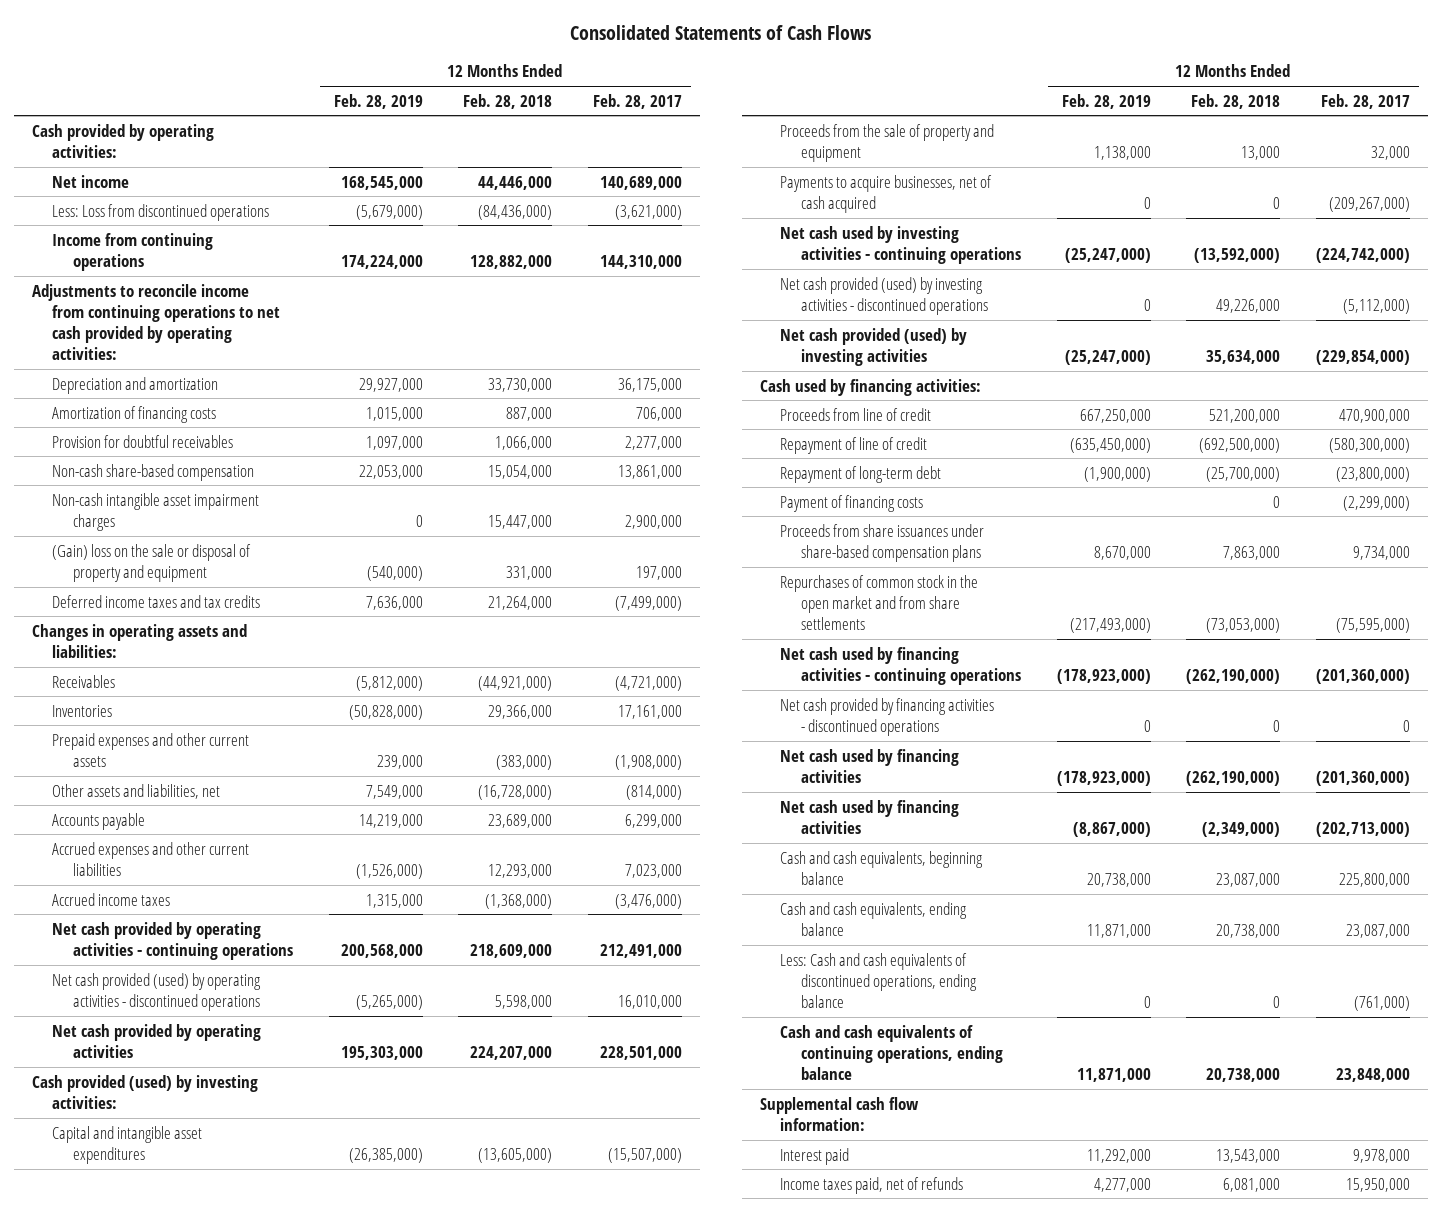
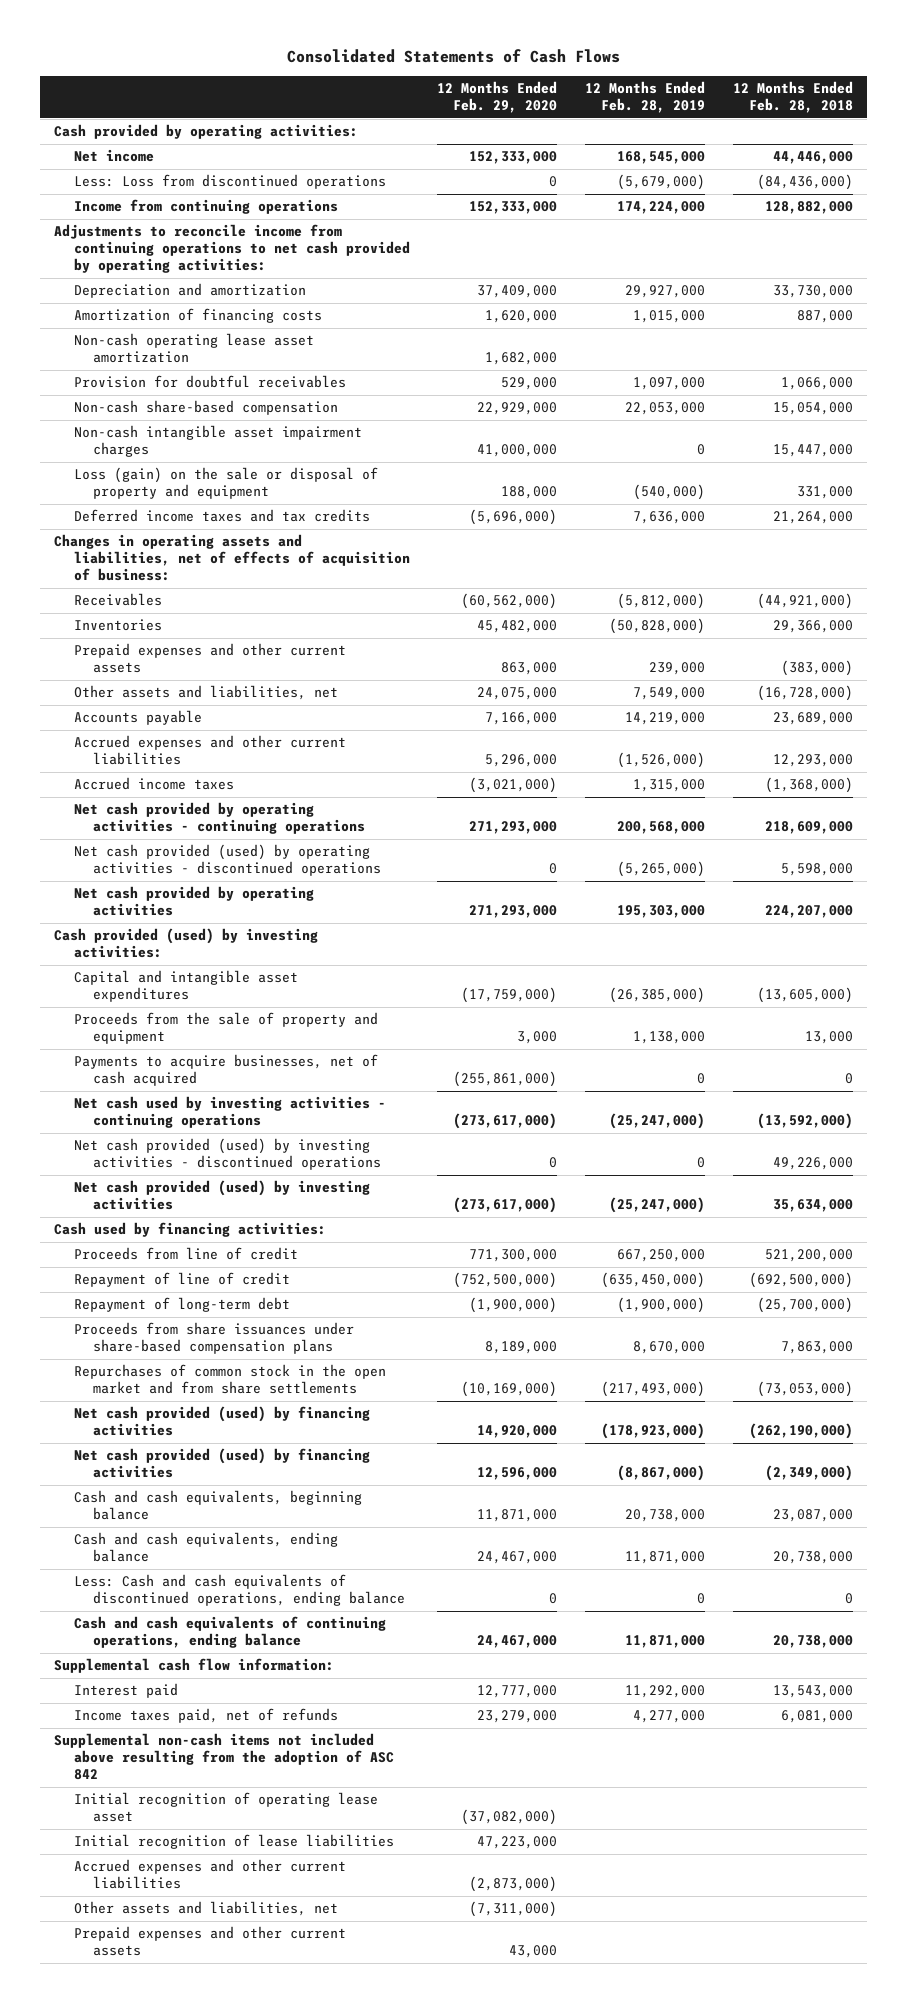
- | 12 Months Ended Feb. 28, 2019 | 12 Months Ended Feb. 28, 2018 | 12 Months Ended Feb. 28, 2017
+ | 12 Months Ended Feb. 29, 2020 | 12 Months Ended Feb. 28, 2019 | 12 Months Ended Feb. 28, 2018
+ Non-cash operating lease asset amortization | 1,682,000 | |
- (Gain) loss on the sale or disposal of property and equipment | (540,000) | 331,000 | 197,000
+ Loss (gain) on the sale or disposal of property and equipment | 188,000 | (540,000) | 331,000
- Changes in operating assets and liabilities:
+ Changes in operating assets and liabilities, net of effects of acquisition of business:
- Payment of financing costs | | 0 | (2,299,000)
- Net cash used by financing activities - continuing operations | (178,923,000) | (262,190,000) | (201,360,000)
- Net cash provided by financing activities - discontinued operations | 0 | 0 | 0
- Net cash used by financing activities | (178,923,000) | (262,190,000) | (201,360,000)
- Net cash used by financing activities | (8,867,000) | (2,349,000) | (202,713,000)
+ Net cash provided (used) by financing activities | 14,920,000 | (178,923,000) | (262,190,000)
+ Net cash provided (used) by financing activities | 12,596,000 | (8,867,000) | (2,349,000)
+ Supplemental non-cash items not included above resulting from the adoption of ASC 842
+ Initial recognition of operating lease asset | (37,082,000) | |
+ Initial recognition of lease liabilities | 47,223,000 | |
+ Accrued expenses and other current liabilities | (2,873,000) | |
+ Other assets and liabilities, net | (7,311,000) | |
+ Prepaid expenses and other current assets | 43,000 | |

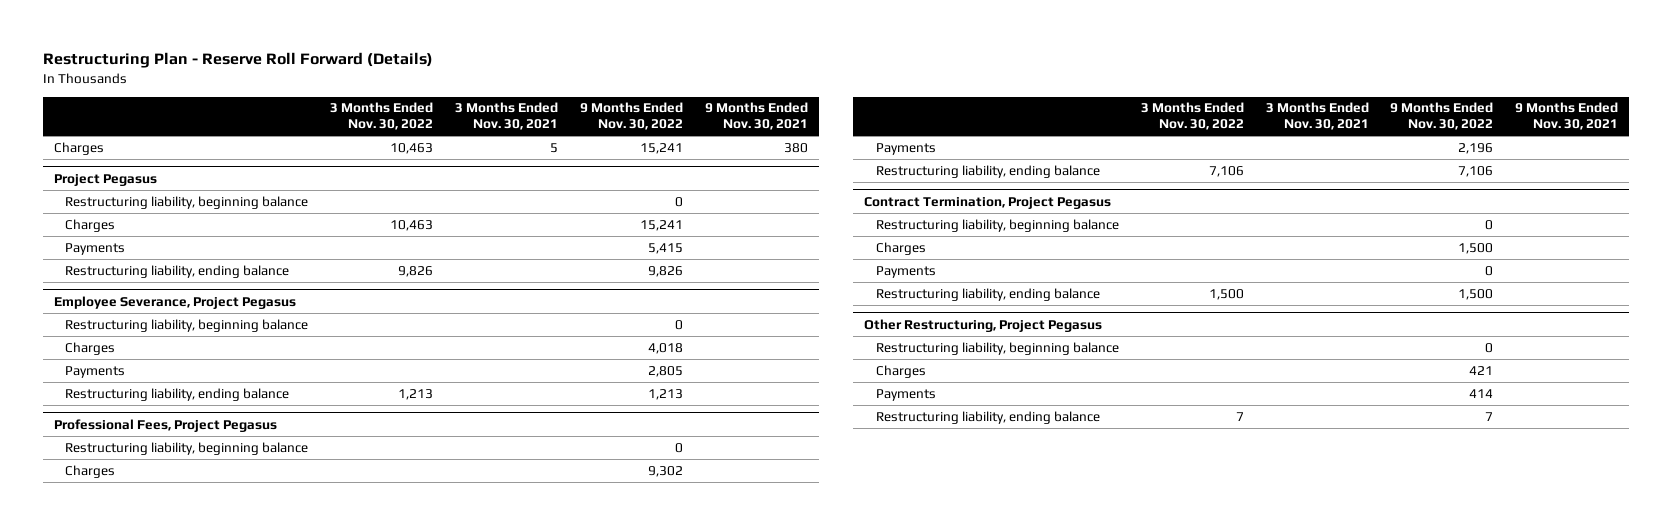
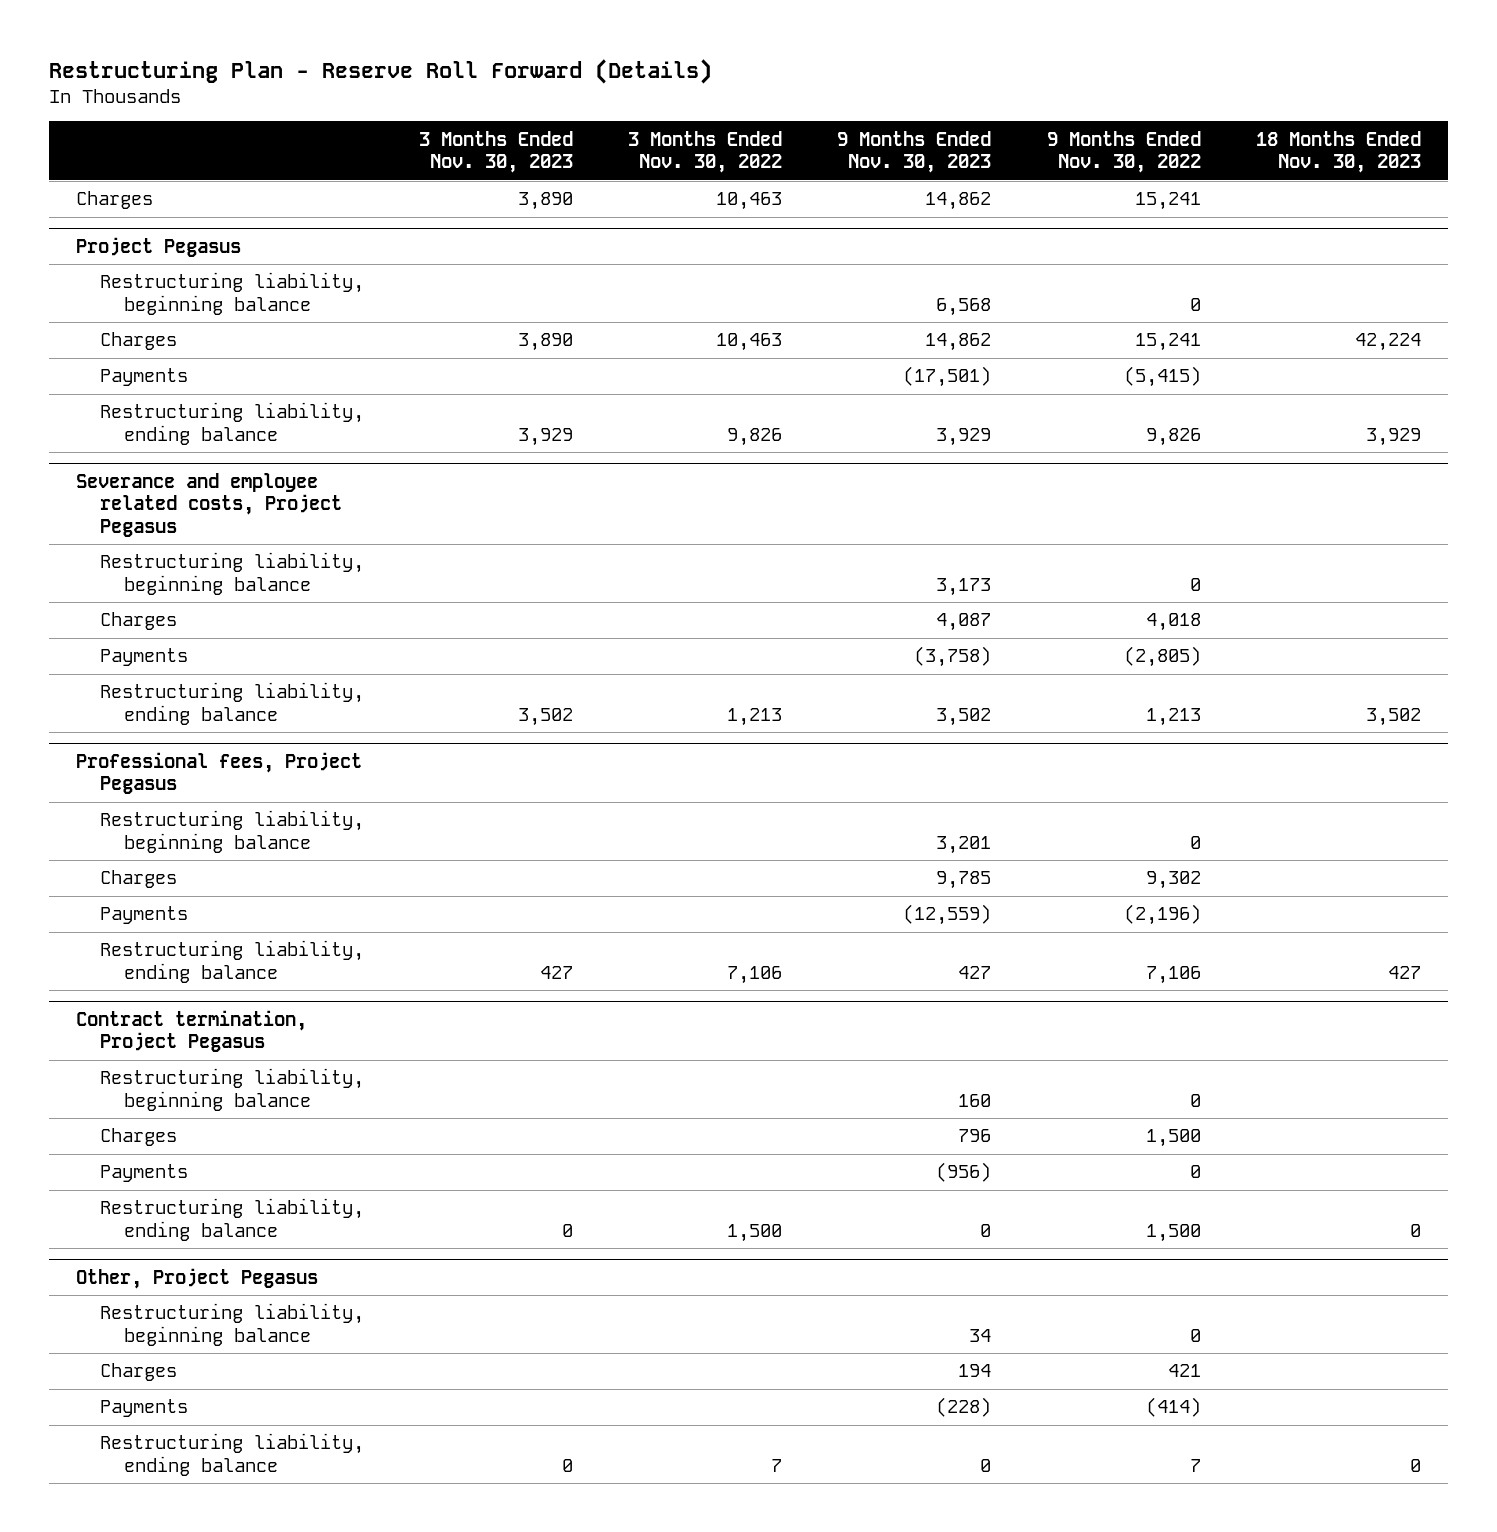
- | 3 Months Ended Nov. 30, 2022 | 3 Months Ended Nov. 30, 2021 | 9 Months Ended Nov. 30, 2022 | 9 Months Ended Nov. 30, 2021
+ | 3 Months Ended Nov. 30, 2023 | 3 Months Ended Nov. 30, 2022 | 9 Months Ended Nov. 30, 2023 | 9 Months Ended Nov. 30, 2022 | 18 Months Ended Nov. 30, 2023
@ Project Pegasus
- Payments | | | 5,415 |
+ Payments | | | (17,501) | (5,415) |
- Employee Severance, Project Pegasus
+ Severance and employee related costs, Project Pegasus
- Payments | | | 2,805 |
+ Payments | | | (3,758) | (2,805) |
- Professional Fees, Project Pegasus
+ Professional fees, Project Pegasus
- Payments | | | 2,196 |
+ Payments | | | (12,559) | (2,196) |
- Contract Termination, Project Pegasus
+ Contract termination, Project Pegasus
- Other Restructuring, Project Pegasus
+ Other, Project Pegasus
- Payments | | | 414 |
+ Payments | | | (228) | (414) |

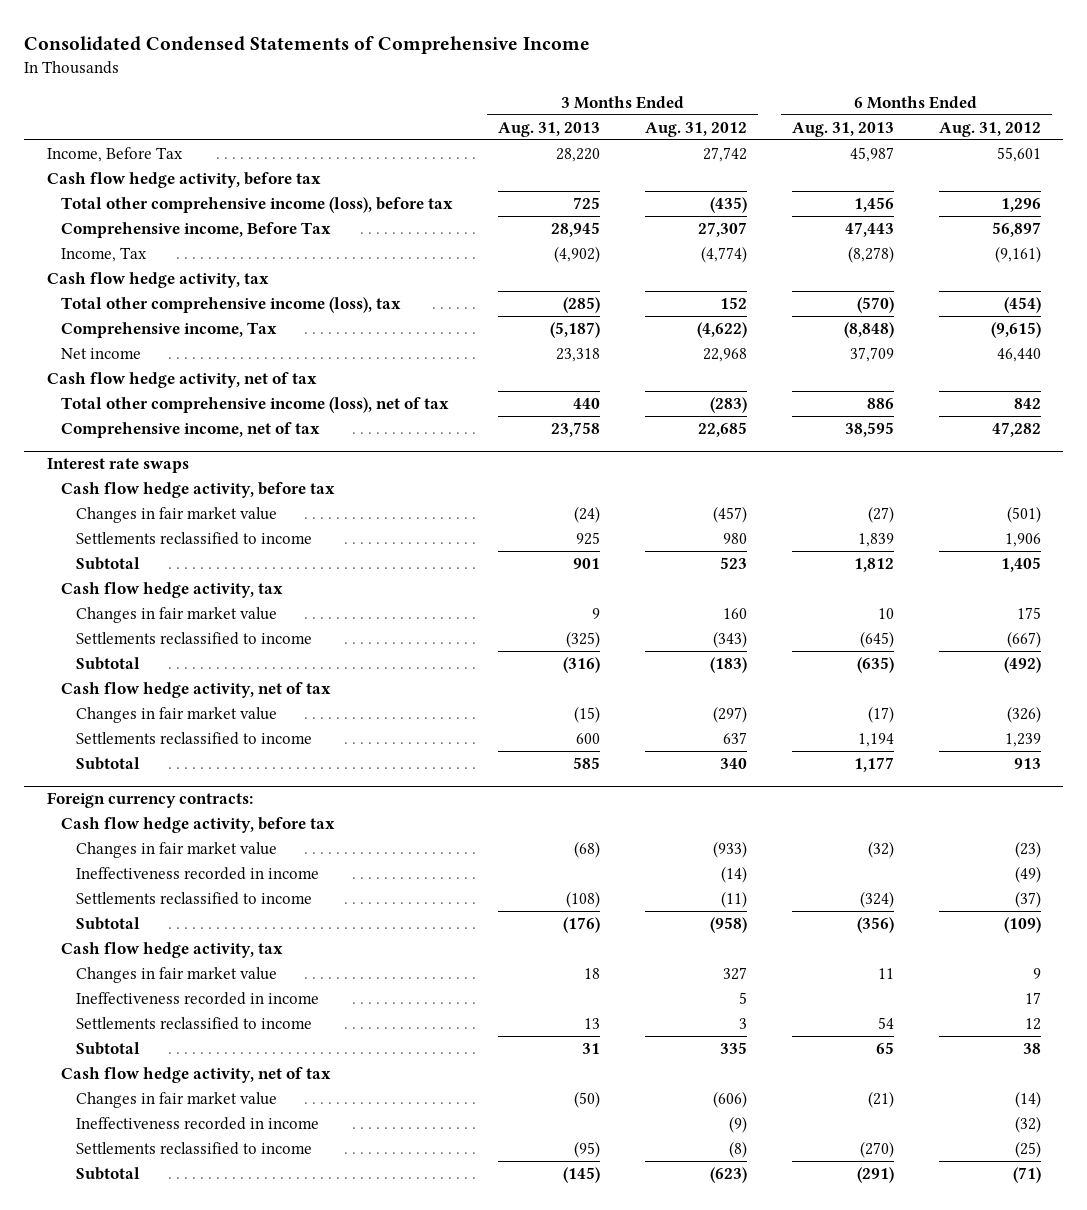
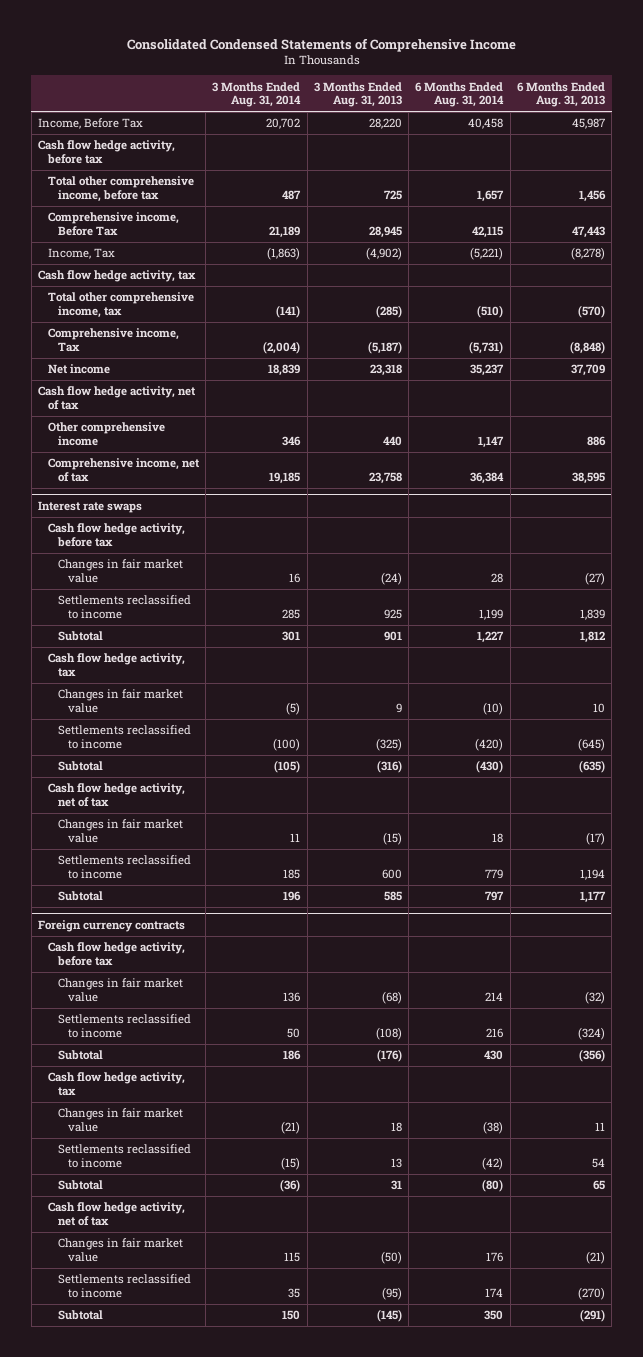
- | 3 Months Ended Aug. 31, 2013 | 3 Months Ended Aug. 31, 2012 | 6 Months Ended Aug. 31, 2013 | 6 Months Ended Aug. 31, 2012
+ | 3 Months Ended Aug. 31, 2014 | 3 Months Ended Aug. 31, 2013 | 6 Months Ended Aug. 31, 2014 | 6 Months Ended Aug. 31, 2013
- Total other comprehensive income (loss), before tax | 725 | (435) | 1,456 | 1,296
+ Total other comprehensive income, before tax | 487 | 725 | 1,657 | 1,456
- Total other comprehensive income (loss), tax | (285) | 152 | (570) | (454)
+ Total other comprehensive income, tax | (141) | (285) | (510) | (570)
- Total other comprehensive income (loss), net of tax | 440 | (283) | 886 | 842
+ Other comprehensive income | 346 | 440 | 1,147 | 886
- Foreign currency contracts:
+ Foreign currency contracts
- Ineffectiveness recorded in income | | (14) | | (49)
- Ineffectiveness recorded in income | | 5 | | 17
- Ineffectiveness recorded in income | | (9) | | (32)

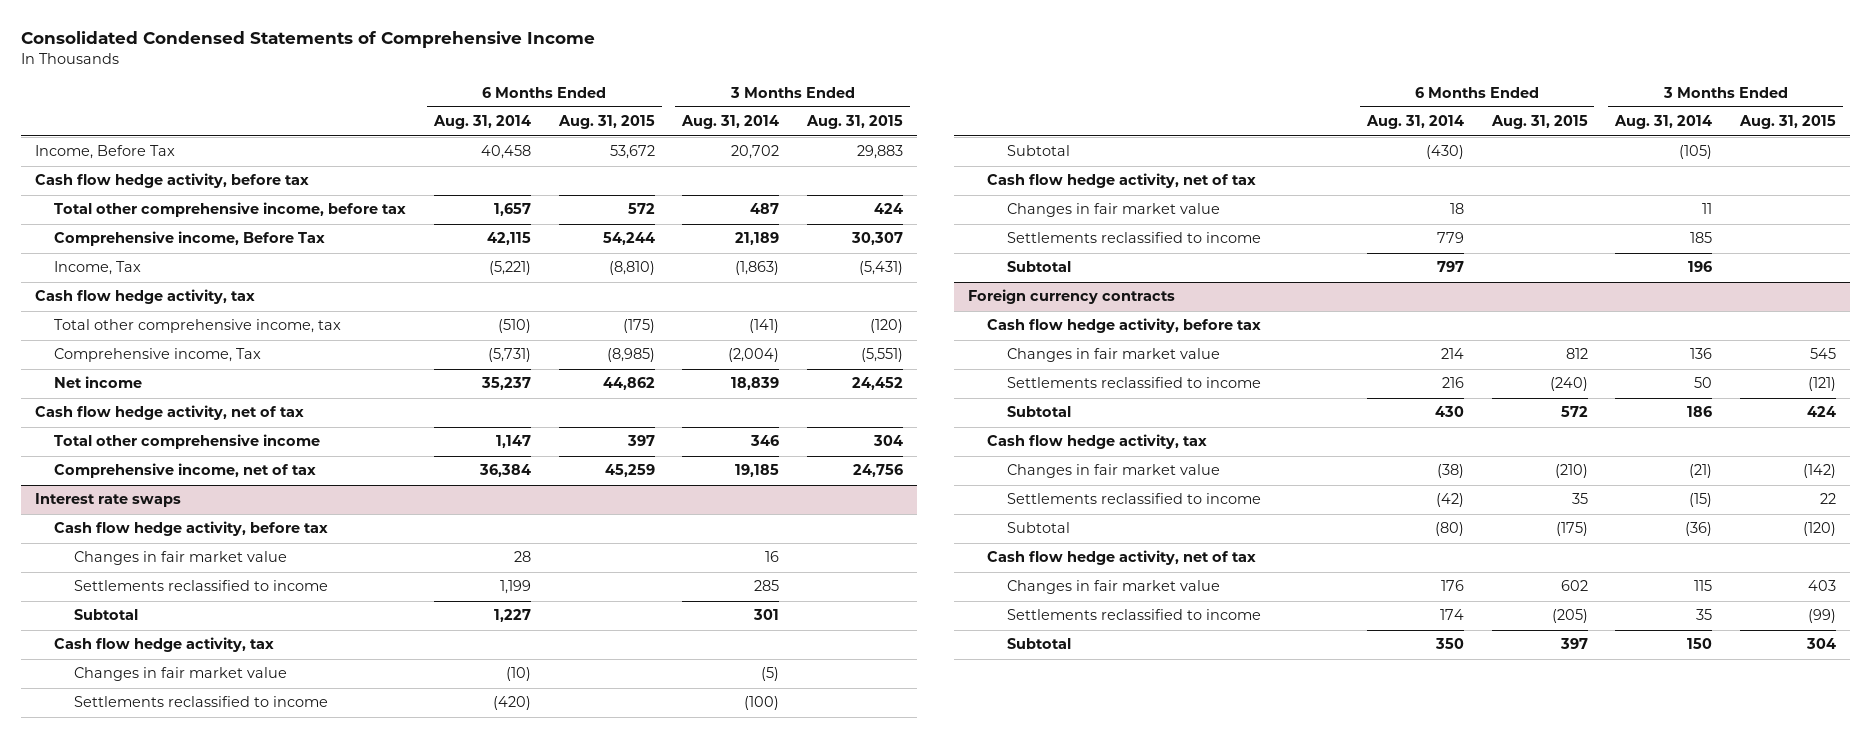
- | 3 Months Ended Aug. 31, 2014 | 3 Months Ended Aug. 31, 2013 | 6 Months Ended Aug. 31, 2014 | 6 Months Ended Aug. 31, 2013
+ | 6 Months Ended Aug. 31, 2014 | 6 Months Ended Aug. 31, 2015 | 3 Months Ended Aug. 31, 2014 | 3 Months Ended Aug. 31, 2015
- Other comprehensive income | 346 | 440 | 1,147 | 886
+ Total other comprehensive income | 1,147 | 397 | 346 | 304

